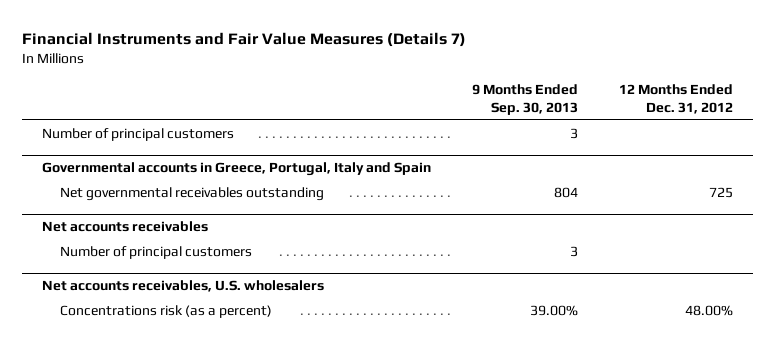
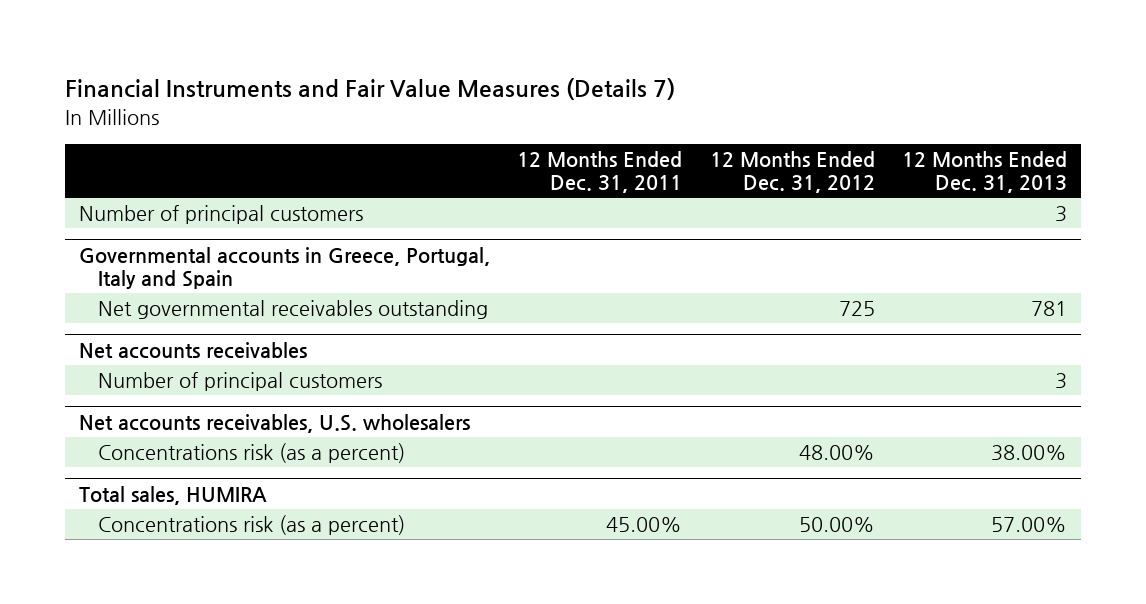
- | 9 Months Ended Sep. 30, 2013 | 12 Months Ended Dec. 31, 2012
+ | 12 Months Ended Dec. 31, 2011 | 12 Months Ended Dec. 31, 2012 | 12 Months Ended Dec. 31, 2013
+ Total sales, HUMIRA
+ Concentrations risk (as a percent) | 45.00% | 50.00% | 57.00%

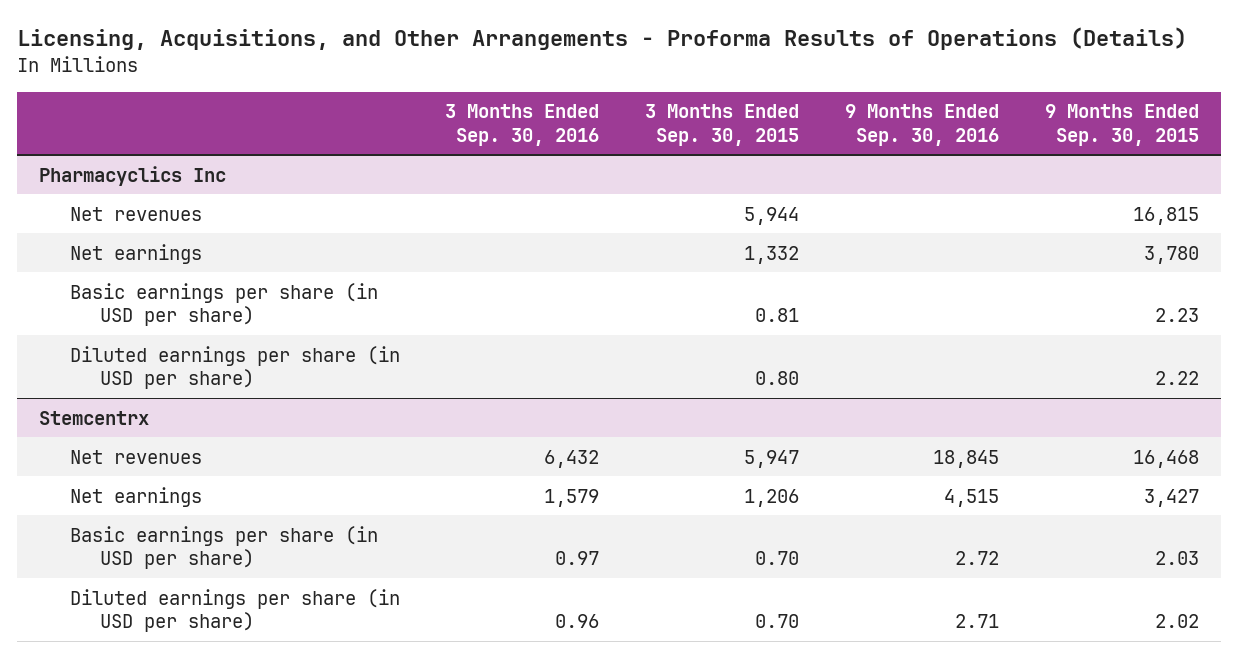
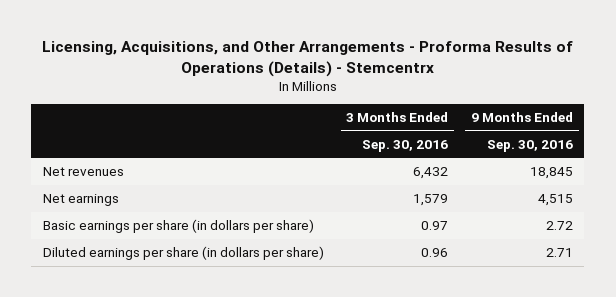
- Licensing, Acquisitions, and Other Arrangements - Proforma Results of Operations (Details)
+ Licensing, Acquisitions, and Other Arrangements - Proforma Results of Operations (Details) - Stemcentrx
- | 3 Months Ended Sep. 30, 2016 | 3 Months Ended Sep. 30, 2015 | 9 Months Ended Sep. 30, 2016 | 9 Months Ended Sep. 30, 2015
+ | 3 Months Ended Sep. 30, 2016 | 9 Months Ended Sep. 30, 2016
- Pharmacyclics Inc
- Net revenues | | 5,944 | | 16,815
- Net earnings | | 1,332 | | 3,780
- Basic earnings per share (in USD per share) | | 0.81 | | 2.23
- Diluted earnings per share (in USD per share) | | 0.80 | | 2.22
- Stemcentrx
- Basic earnings per share (in USD per share) | 0.97 | 0.70 | 2.72 | 2.03
- Diluted earnings per share (in USD per share) | 0.96 | 0.70 | 2.71 | 2.02
+ Basic earnings per share (in dollars per share) | 0.97 | 2.72
+ Diluted earnings per share (in dollars per share) | 0.96 | 2.71

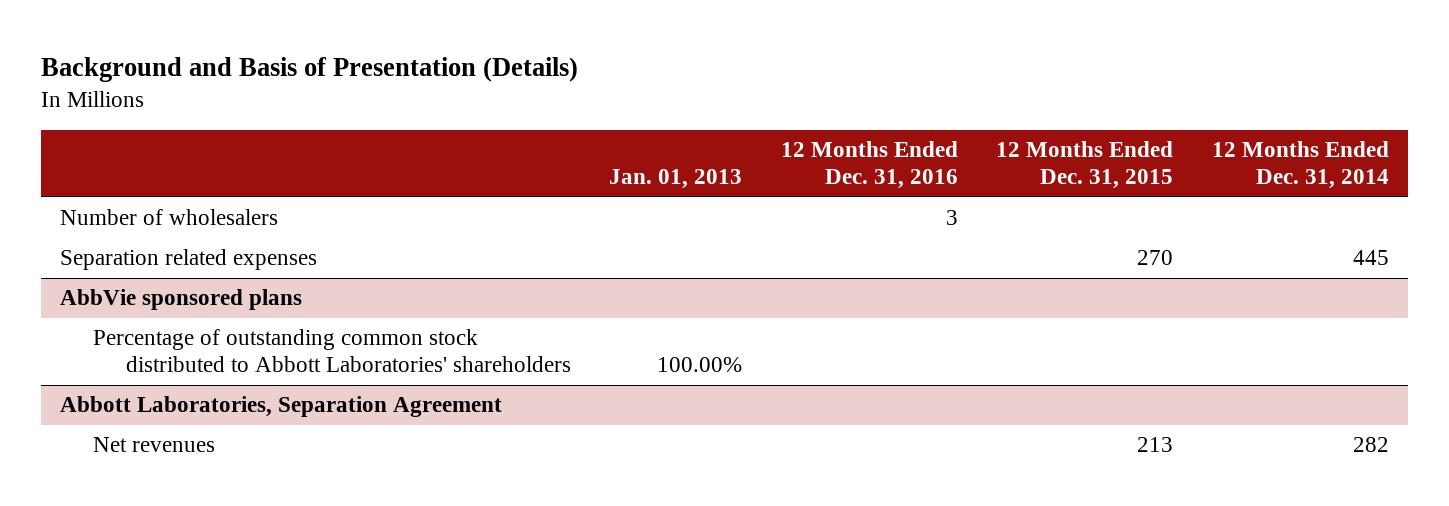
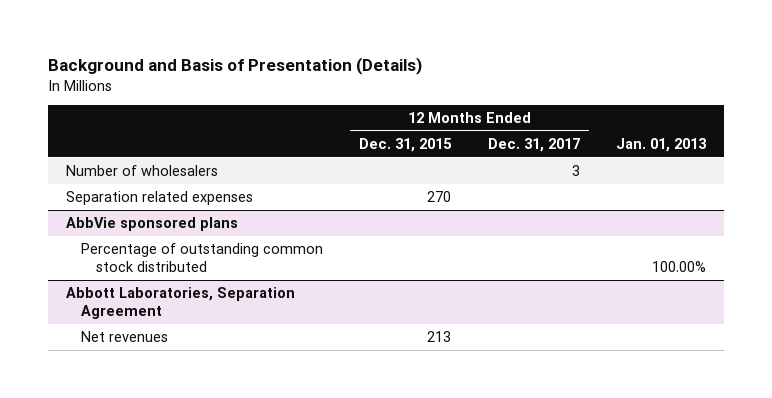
- | Jan. 01, 2013 | 12 Months Ended Dec. 31, 2016 | 12 Months Ended Dec. 31, 2015 | 12 Months Ended Dec. 31, 2014
+ | 12 Months Ended Dec. 31, 2015 | 12 Months Ended Dec. 31, 2017 | Jan. 01, 2013
@ AbbVie sponsored plans
- Percentage of outstanding common stock distributed to Abbott Laboratories' shareholders | 100.00% | | |
+ Percentage of outstanding common stock distributed | | | 100.00%

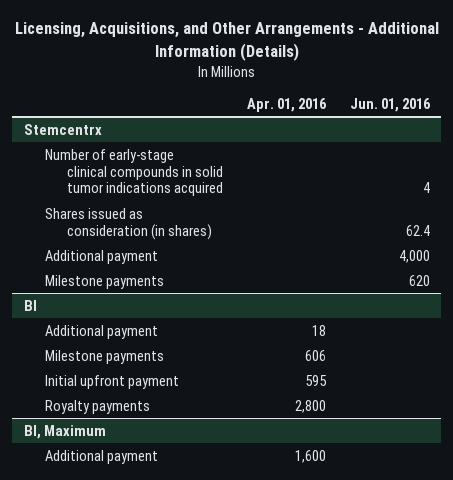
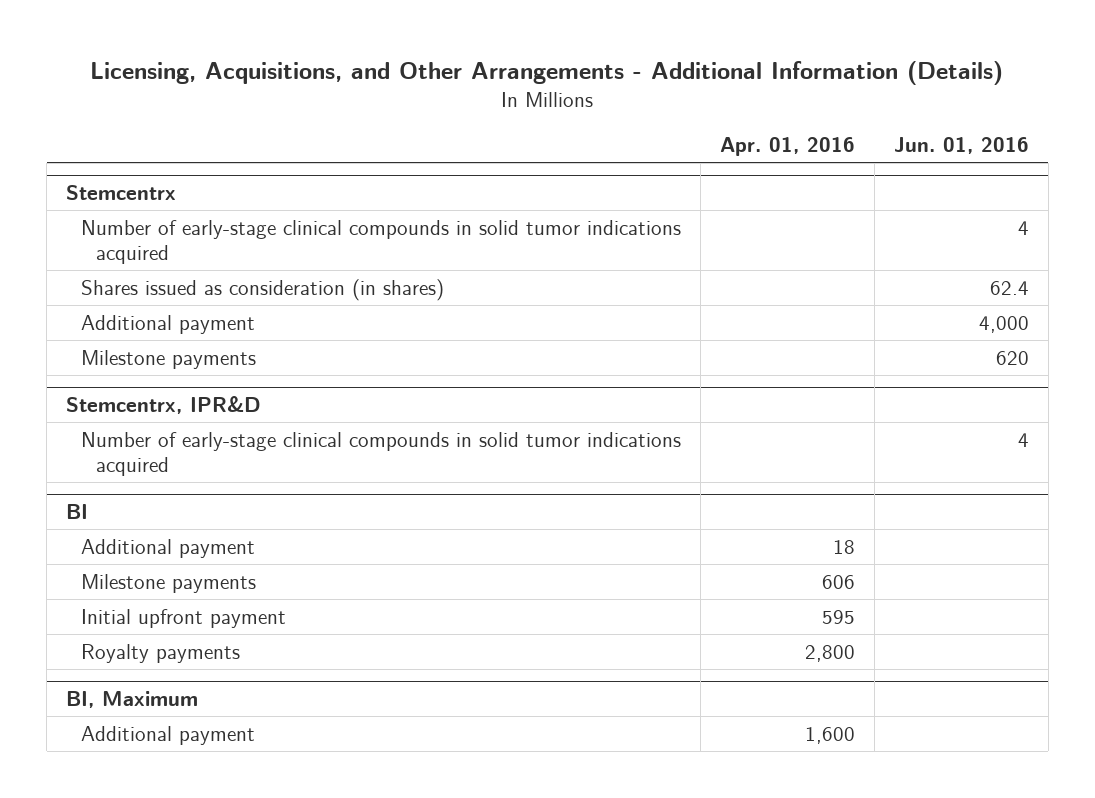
+ Stemcentrx, IPR&D
+ Number of early-stage clinical compounds in solid tumor indications acquired | | 4

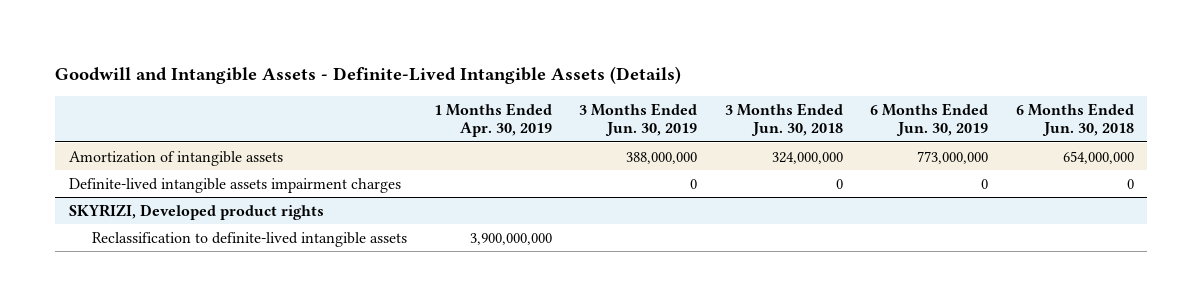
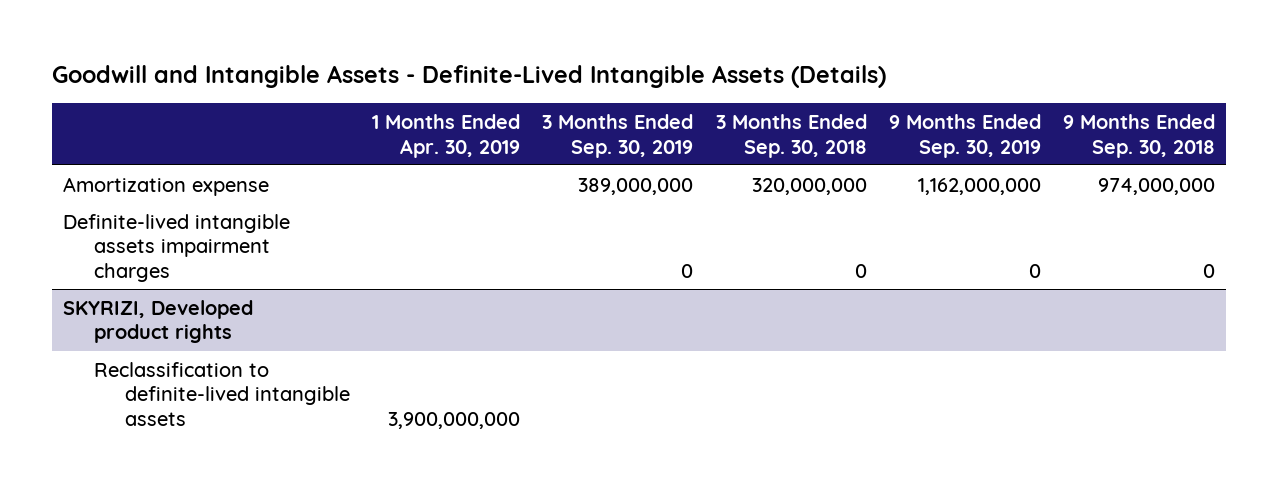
- | 1 Months Ended Apr. 30, 2019 | 3 Months Ended Jun. 30, 2019 | 3 Months Ended Jun. 30, 2018 | 6 Months Ended Jun. 30, 2019 | 6 Months Ended Jun. 30, 2018
+ | 1 Months Ended Apr. 30, 2019 | 3 Months Ended Sep. 30, 2019 | 3 Months Ended Sep. 30, 2018 | 9 Months Ended Sep. 30, 2019 | 9 Months Ended Sep. 30, 2018
- Amortization of intangible assets | | 388,000,000 | 324,000,000 | 773,000,000 | 654,000,000
+ Amortization expense | | 389,000,000 | 320,000,000 | 1,162,000,000 | 974,000,000

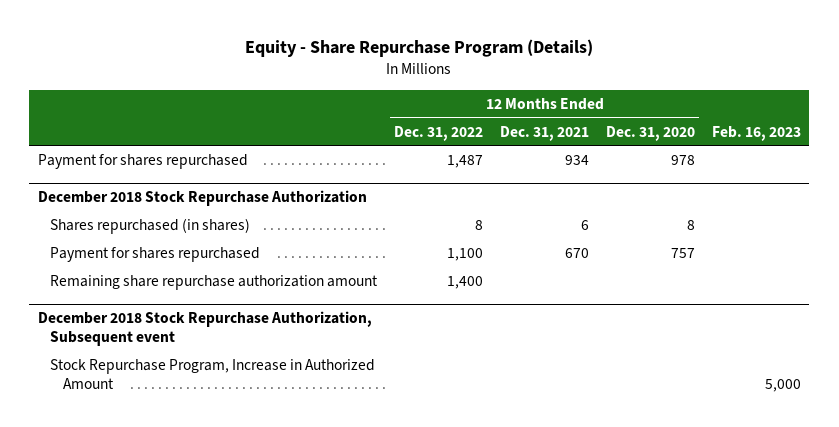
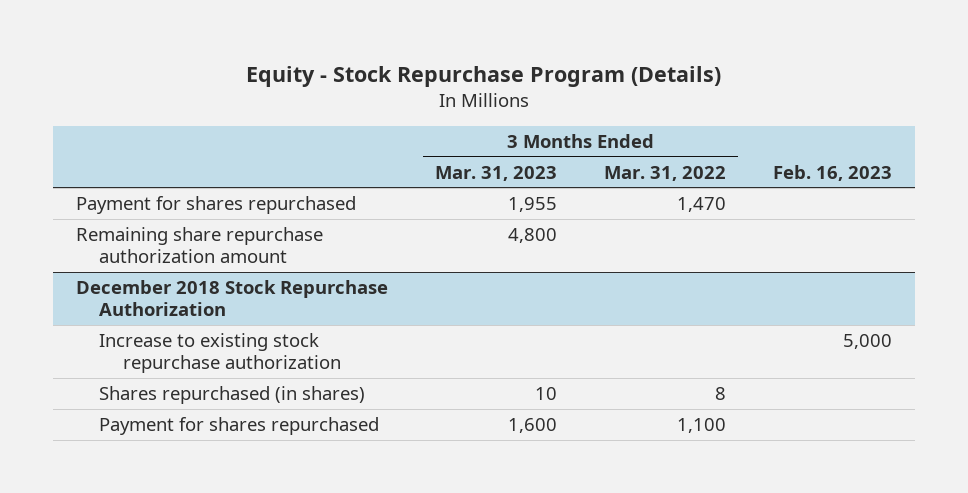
- Equity - Share Repurchase Program (Details)
+ Equity - Stock Repurchase Program (Details)
- | 12 Months Ended Dec. 31, 2022 | 12 Months Ended Dec. 31, 2021 | 12 Months Ended Dec. 31, 2020 | Feb. 16, 2023
+ | 3 Months Ended Mar. 31, 2023 | 3 Months Ended Mar. 31, 2022 | Feb. 16, 2023
+ Remaining share repurchase authorization amount | 4,800 | |
@ December 2018 Stock Repurchase Authorization
+ Increase to existing stock repurchase authorization | | | 5,000
- Remaining share repurchase authorization amount | 1,400 | | |
- December 2018 Stock Repurchase Authorization, Subsequent event
- Stock Repurchase Program, Increase in Authorized Amount | | | | 5,000

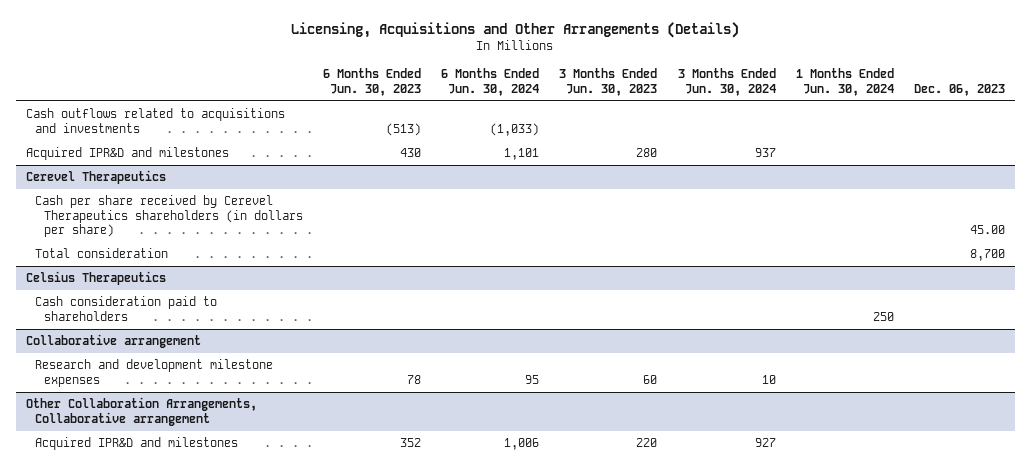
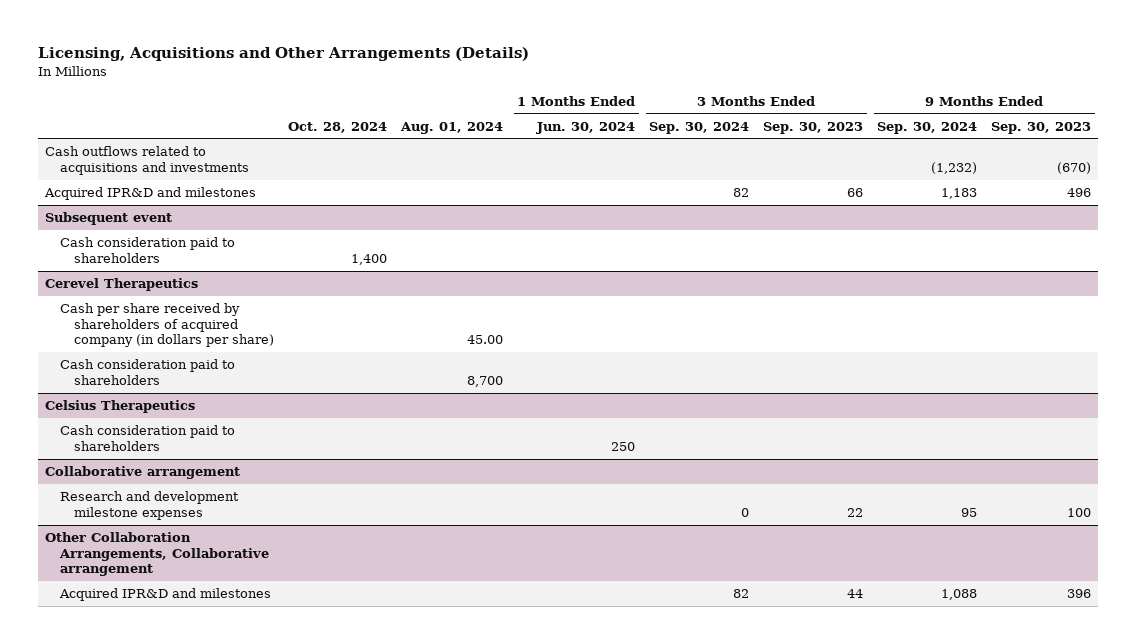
- | 6 Months Ended Jun. 30, 2023 | 6 Months Ended Jun. 30, 2024 | 3 Months Ended Jun. 30, 2023 | 3 Months Ended Jun. 30, 2024 | 1 Months Ended Jun. 30, 2024 | Dec. 06, 2023
+ | Oct. 28, 2024 | Aug. 01, 2024 | 1 Months Ended Jun. 30, 2024 | 3 Months Ended Sep. 30, 2024 | 3 Months Ended Sep. 30, 2023 | 9 Months Ended Sep. 30, 2024 | 9 Months Ended Sep. 30, 2023
+ Subsequent event
+ Cash consideration paid to shareholders | 1,400 | | | | | |
@ Cerevel Therapeutics
- Cash per share received by Cerevel Therapeutics shareholders (in dollars per share) | | | | | | 45.00
- Total consideration | | | | | | 8,700
+ Cash per share received by shareholders of acquired company (in dollars per share) | | 45.00 | | | | |
+ Cash consideration paid to shareholders | | 8,700 | | | | |

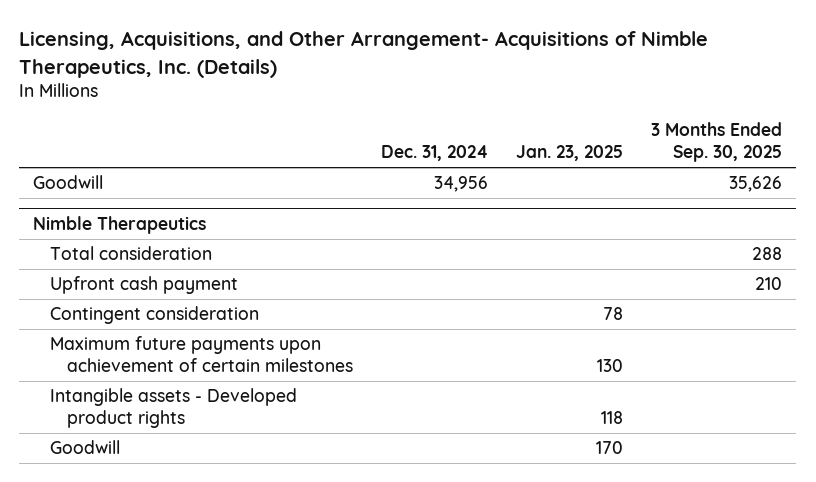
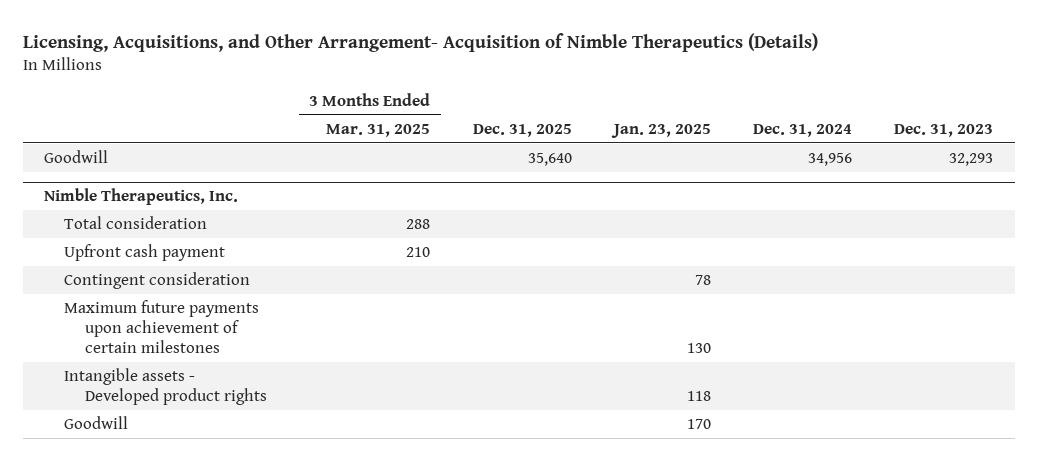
- Licensing, Acquisitions, and Other Arrangement- Acquisitions of Nimble Therapeutics, Inc. (Details)
+ Licensing, Acquisitions, and Other Arrangement- Acquisition of Nimble Therapeutics (Details)
- | Dec. 31, 2024 | Jan. 23, 2025 | 3 Months Ended Sep. 30, 2025
+ | 3 Months Ended Mar. 31, 2025 | Dec. 31, 2025 | Jan. 23, 2025 | Dec. 31, 2024 | Dec. 31, 2023
- Nimble Therapeutics
+ Nimble Therapeutics, Inc.

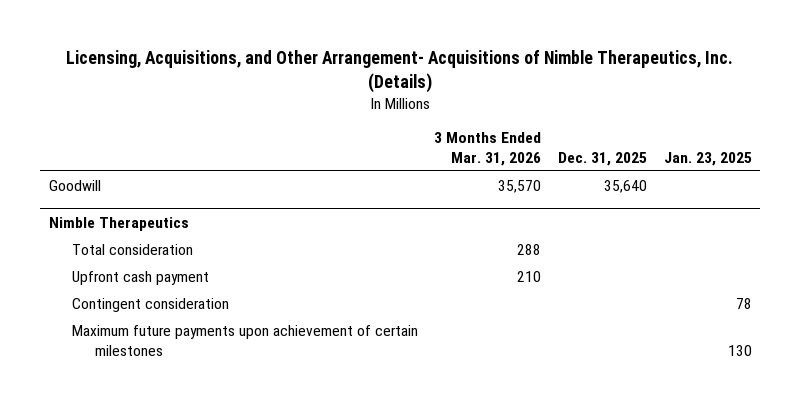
- Licensing, Acquisitions, and Other Arrangement- Acquisition of Nimble Therapeutics (Details)
+ Licensing, Acquisitions, and Other Arrangement- Acquisitions of Nimble Therapeutics, Inc. (Details)
- | 3 Months Ended Mar. 31, 2025 | Dec. 31, 2025 | Jan. 23, 2025 | Dec. 31, 2024 | Dec. 31, 2023
+ | 3 Months Ended Mar. 31, 2026 | Dec. 31, 2025 | Jan. 23, 2025
- Nimble Therapeutics, Inc.
+ Nimble Therapeutics
- Intangible assets - Developed product rights | | | 118 | |
- Goodwill | | | 170 | |

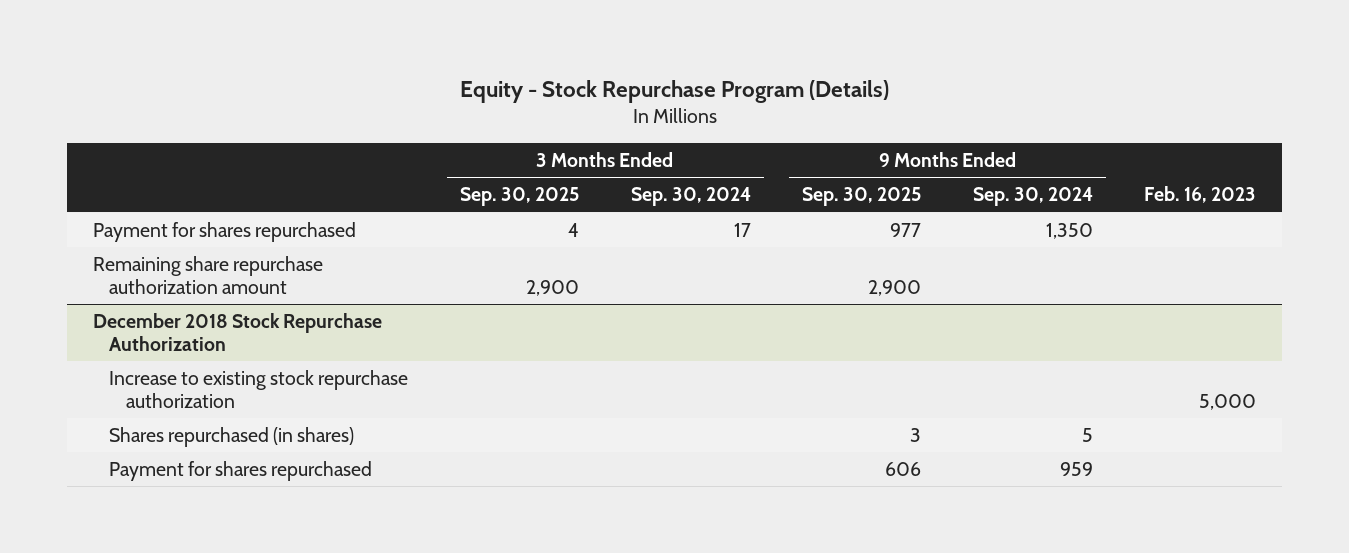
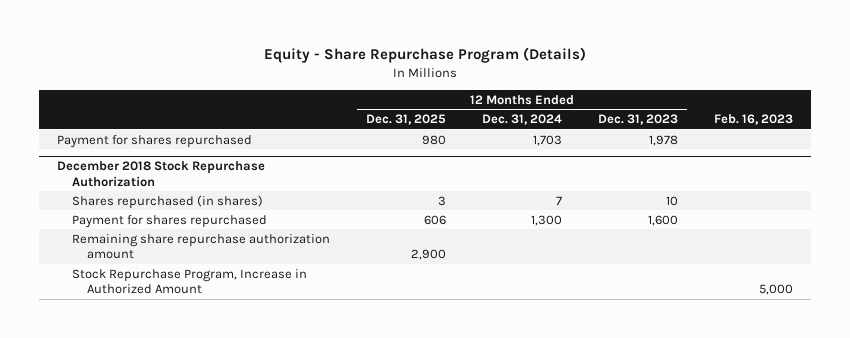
- Equity - Stock Repurchase Program (Details)
+ Equity - Share Repurchase Program (Details)
- | 3 Months Ended Sep. 30, 2025 | 3 Months Ended Sep. 30, 2024 | 9 Months Ended Sep. 30, 2025 | 9 Months Ended Sep. 30, 2024 | Feb. 16, 2023
+ | 12 Months Ended Dec. 31, 2025 | 12 Months Ended Dec. 31, 2024 | 12 Months Ended Dec. 31, 2023 | Feb. 16, 2023
- Remaining share repurchase authorization amount | 2,900 | | 2,900 | |
@ December 2018 Stock Repurchase Authorization
- Increase to existing stock repurchase authorization | | | | | 5,000
+ Remaining share repurchase authorization amount | 2,900 | | |
+ Stock Repurchase Program, Increase in Authorized Amount | | | | 5,000

